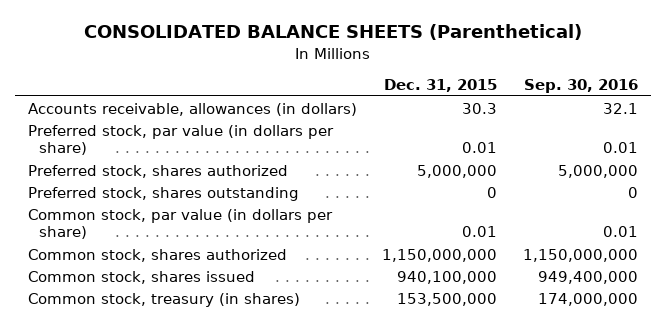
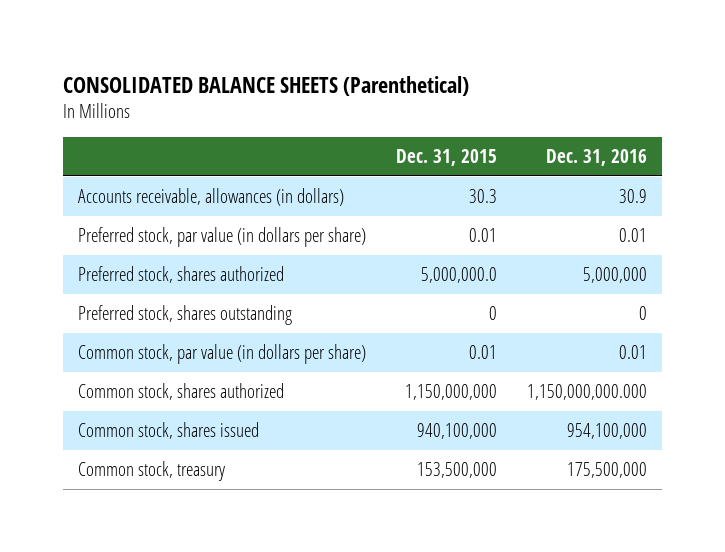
- | Dec. 31, 2015 | Sep. 30, 2016
+ | Dec. 31, 2015 | Dec. 31, 2016
- Preferred stock, shares authorized | 5,000,000 | 5,000,000
+ Preferred stock, shares authorized | 5,000,000.0 | 5,000,000
- Common stock, treasury (in shares) | 153,500,000 | 174,000,000
+ Common stock, treasury | 153,500,000 | 175,500,000

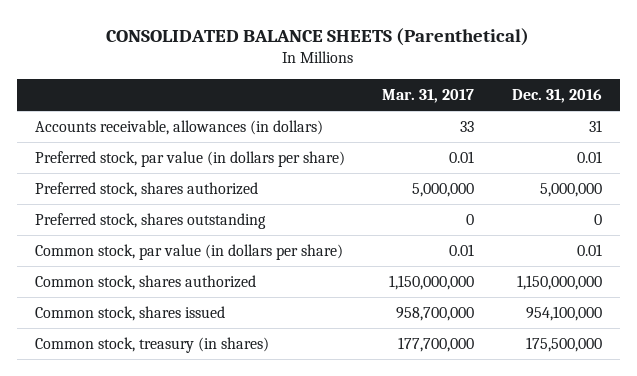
- | Dec. 31, 2015 | Dec. 31, 2016
+ | Mar. 31, 2017 | Dec. 31, 2016
- Accounts receivable, allowances (in dollars) | 30.3 | 30.9
+ Accounts receivable, allowances (in dollars) | 33 | 31
- Common stock, shares authorized | 1,150,000,000 | 1,150,000,000.000
+ Common stock, shares authorized | 1,150,000,000 | 1,150,000,000
- Common stock, treasury | 153,500,000 | 175,500,000
+ Common stock, treasury (in shares) | 177,700,000 | 175,500,000

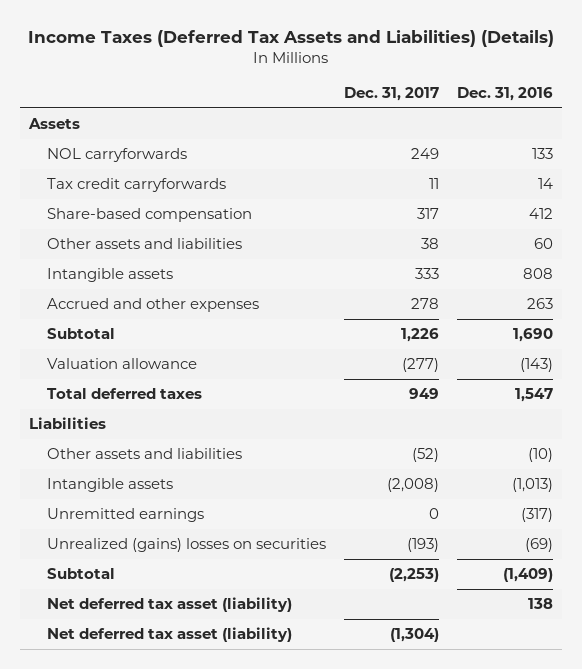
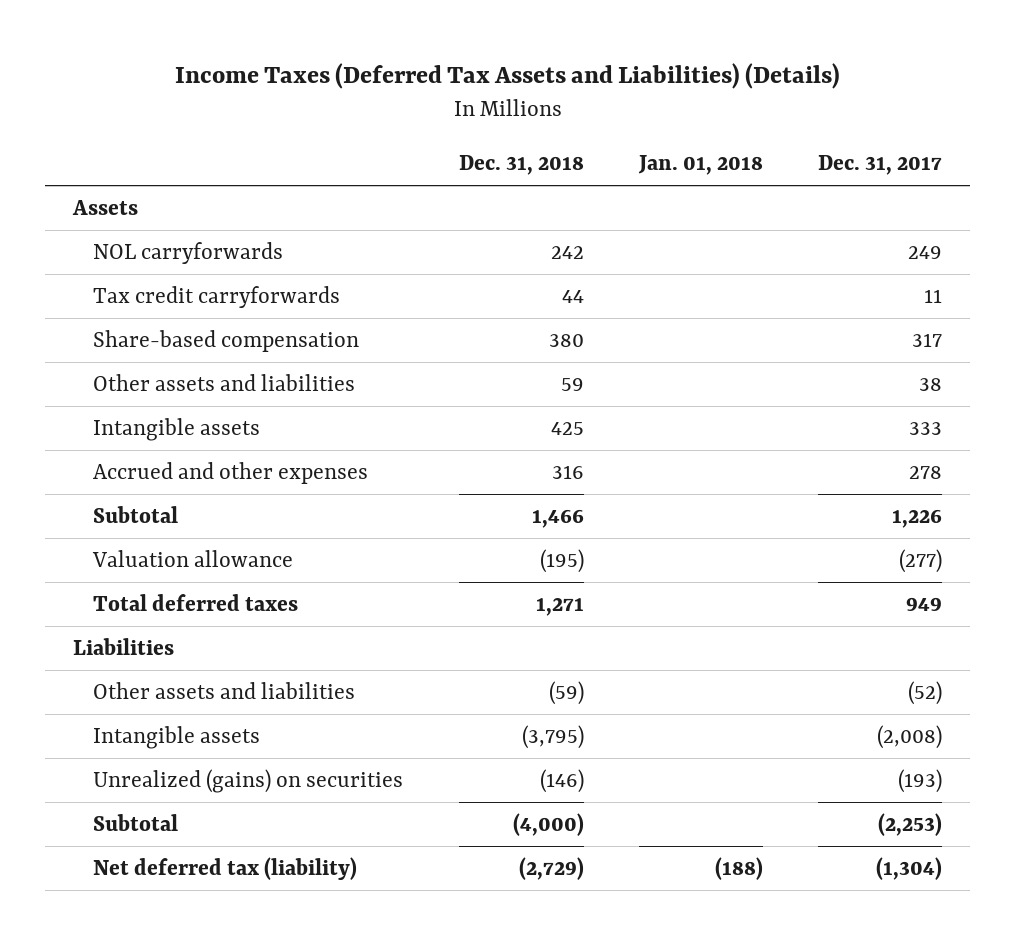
- | Dec. 31, 2017 | Dec. 31, 2016
+ | Dec. 31, 2018 | Jan. 01, 2018 | Dec. 31, 2017
- Unremitted earnings | 0 | (317)
- Unrealized (gains) losses on securities | (193) | (69)
+ Unrealized (gains) on securities | (146) | | (193)
- Net deferred tax asset (liability) | | 138
- Net deferred tax asset (liability) | (1,304) |
+ Net deferred tax (liability) | (2,729) | (188) | (1,304)

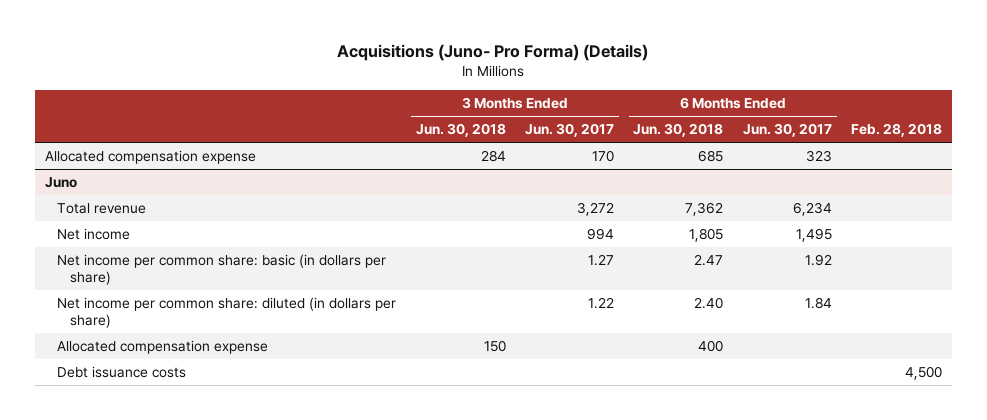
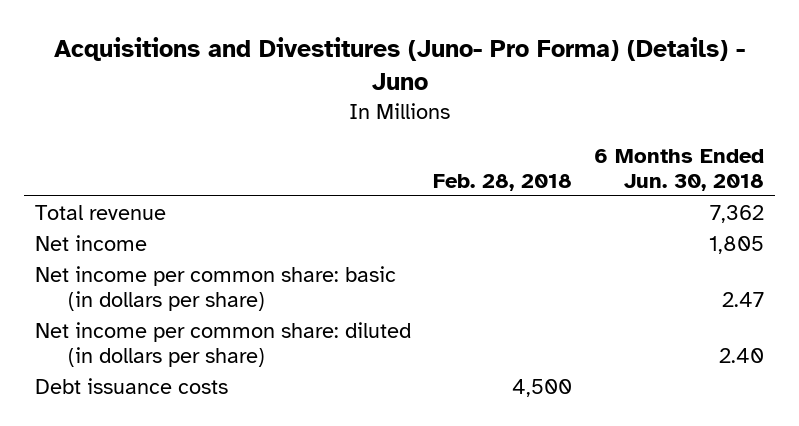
- Acquisitions (Juno- Pro Forma) (Details)
+ Acquisitions and Divestitures (Juno- Pro Forma) (Details) - Juno
- | 3 Months Ended Jun. 30, 2018 | 3 Months Ended Jun. 30, 2017 | 6 Months Ended Jun. 30, 2018 | 6 Months Ended Jun. 30, 2017 | Feb. 28, 2018
+ | Feb. 28, 2018 | 6 Months Ended Jun. 30, 2018
- Allocated compensation expense | 284 | 170 | 685 | 323 |
- Juno
- Allocated compensation expense | 150 | | 400 | |

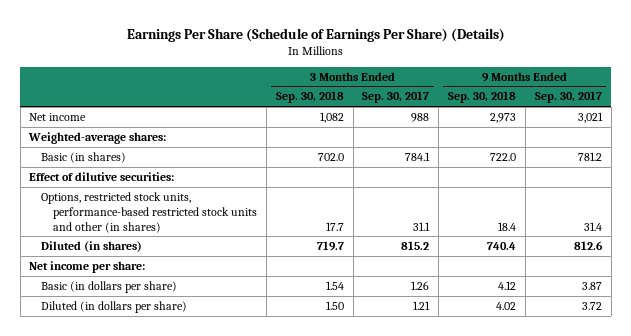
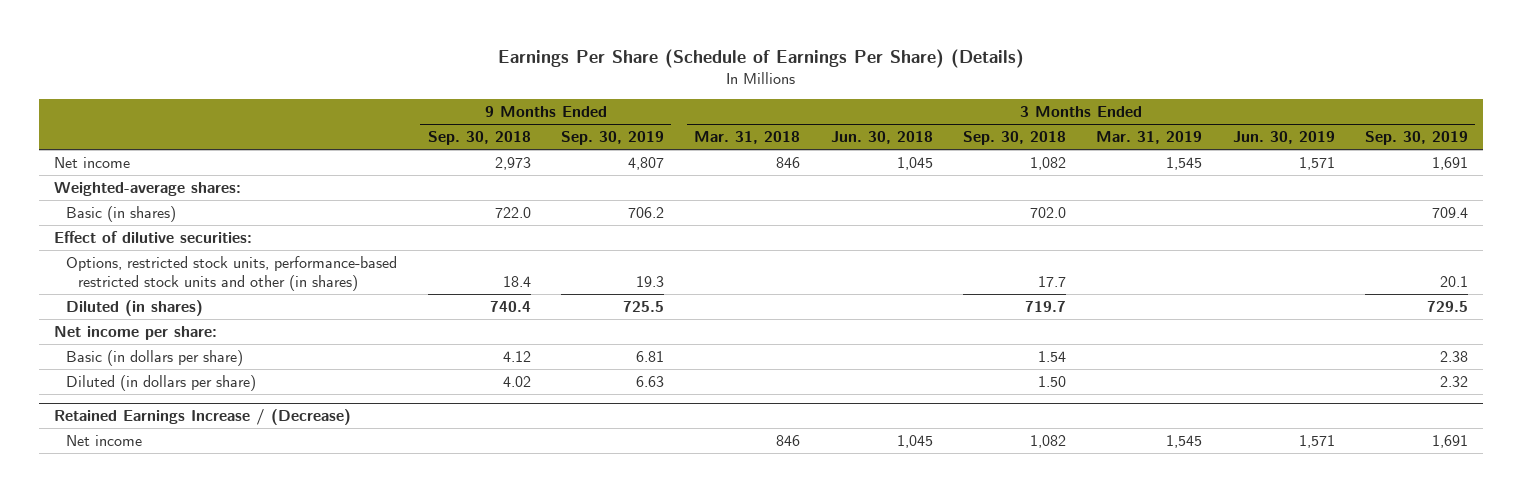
- | 3 Months Ended Sep. 30, 2018 | 3 Months Ended Sep. 30, 2017 | 9 Months Ended Sep. 30, 2018 | 9 Months Ended Sep. 30, 2017
+ | 9 Months Ended Sep. 30, 2018 | 9 Months Ended Sep. 30, 2019 | 3 Months Ended Mar. 31, 2018 | 3 Months Ended Jun. 30, 2018 | 3 Months Ended Sep. 30, 2018 | 3 Months Ended Mar. 31, 2019 | 3 Months Ended Jun. 30, 2019 | 3 Months Ended Sep. 30, 2019
+ Retained Earnings Increase / (Decrease)
+ Net income | | | 846 | 1,045 | 1,082 | 1,545 | 1,571 | 1,691

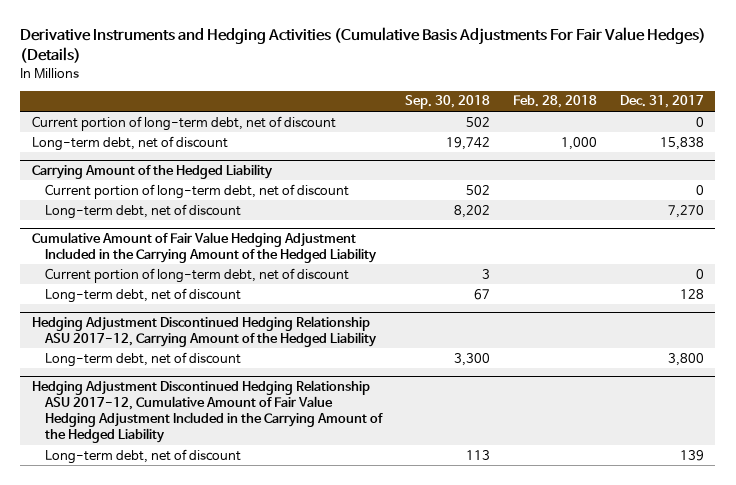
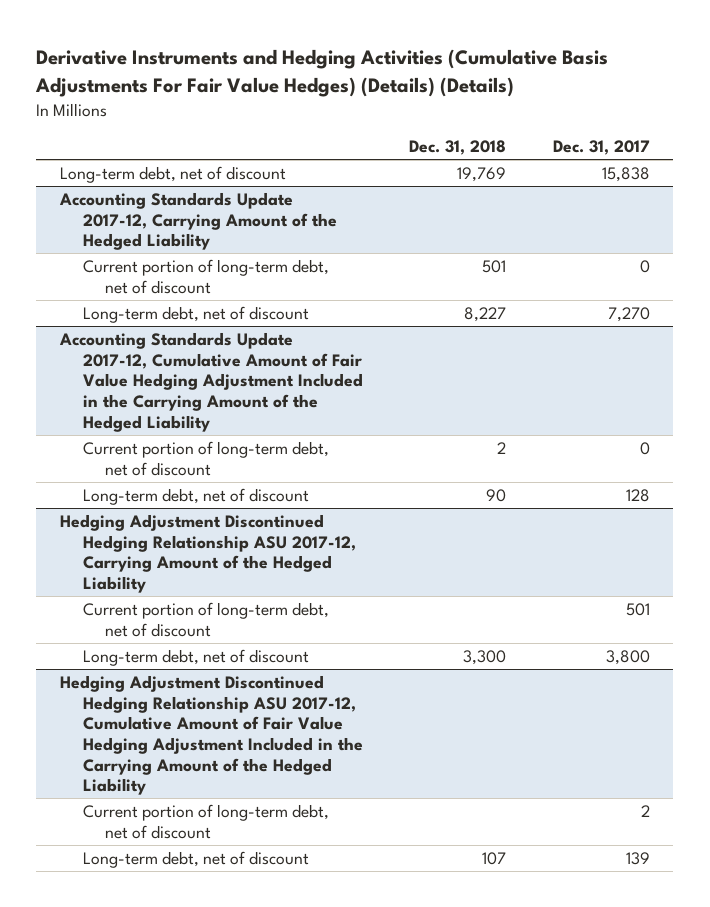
- Derivative Instruments and Hedging Activities (Cumulative Basis Adjustments For Fair Value Hedges) (Details)
+ Derivative Instruments and Hedging Activities (Cumulative Basis Adjustments For Fair Value Hedges) (Details) (Details)
- | Sep. 30, 2018 | Feb. 28, 2018 | Dec. 31, 2017
+ | Dec. 31, 2018 | Dec. 31, 2017
- Current portion of long-term debt, net of discount | 502 | | 0
- Carrying Amount of the Hedged Liability
+ Accounting Standards Update 2017-12, Carrying Amount of the Hedged Liability
- Cumulative Amount of Fair Value Hedging Adjustment Included in the Carrying Amount of the Hedged Liability
+ Accounting Standards Update 2017-12, Cumulative Amount of Fair Value Hedging Adjustment Included in the Carrying Amount of the Hedged Liability
@ Hedging Adjustment Discontinued Hedging Relationship ASU 2017-12, Carrying Amount of the Hedged Liability
+ Current portion of long-term debt, net of discount | | 501
@ Hedging Adjustment Discontinued Hedging Relationship ASU 2017-12, Cumulative Amount of Fair Value Hedging Adjustment Included in the Carrying Amount of the Hedged Liability
+ Current portion of long-term debt, net of discount | | 2

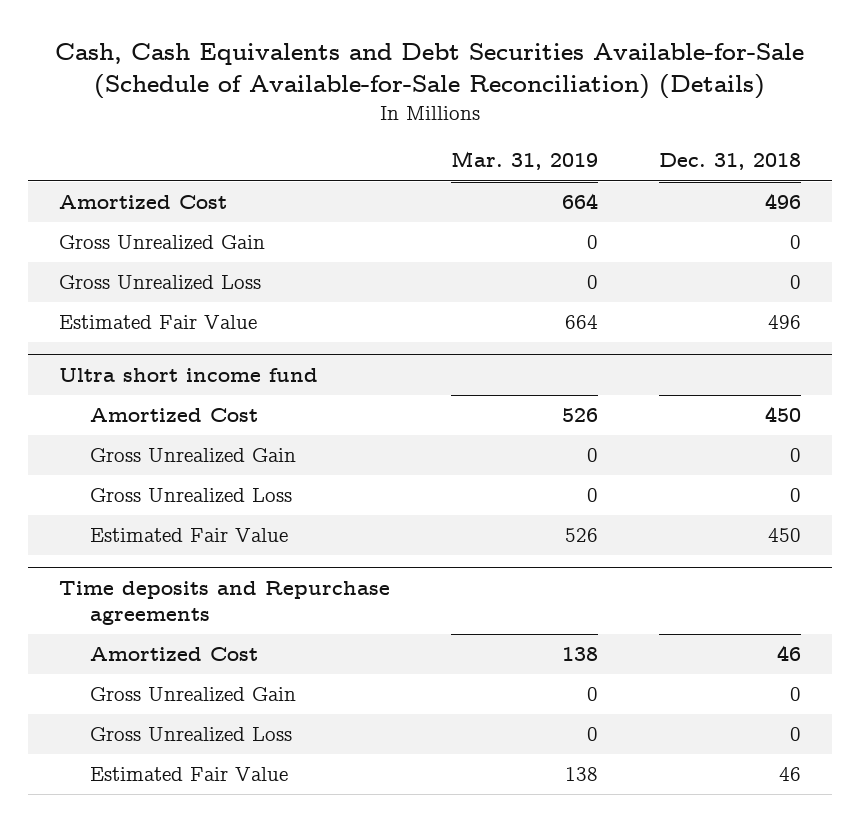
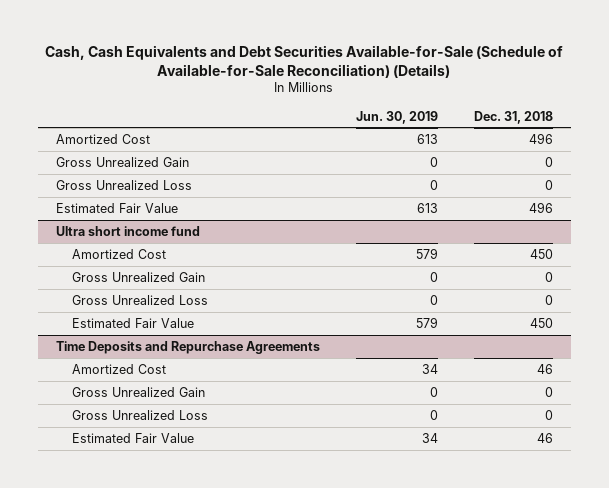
- | Mar. 31, 2019 | Dec. 31, 2018
+ | Jun. 30, 2019 | Dec. 31, 2018
- Time deposits and Repurchase agreements
+ Time Deposits and Repurchase Agreements

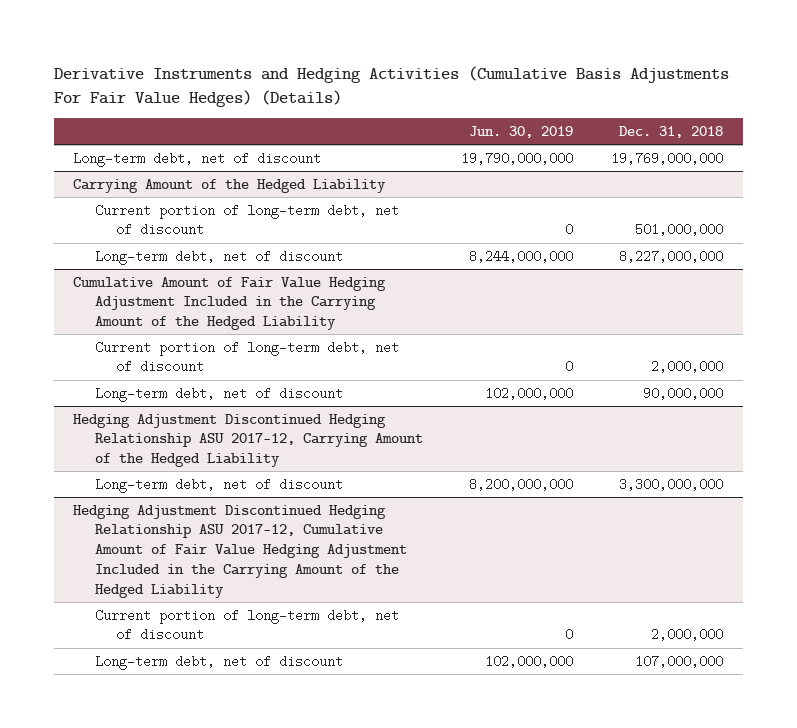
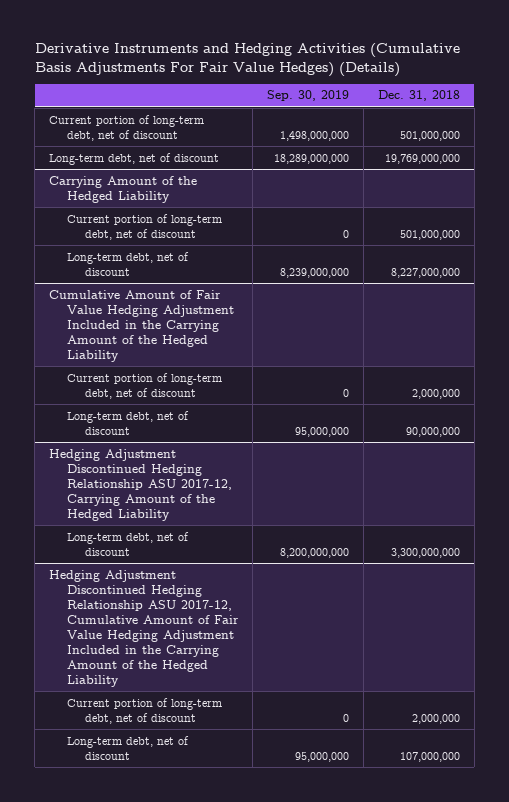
- | Jun. 30, 2019 | Dec. 31, 2018
+ | Sep. 30, 2019 | Dec. 31, 2018
+ Current portion of long-term debt, net of discount | 1,498,000,000 | 501,000,000

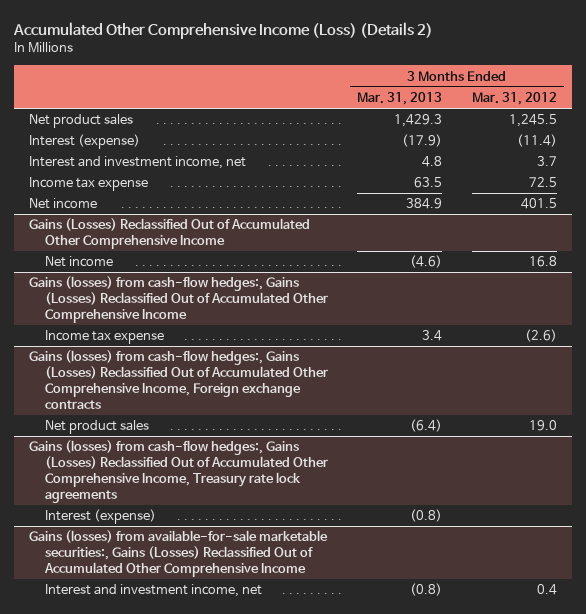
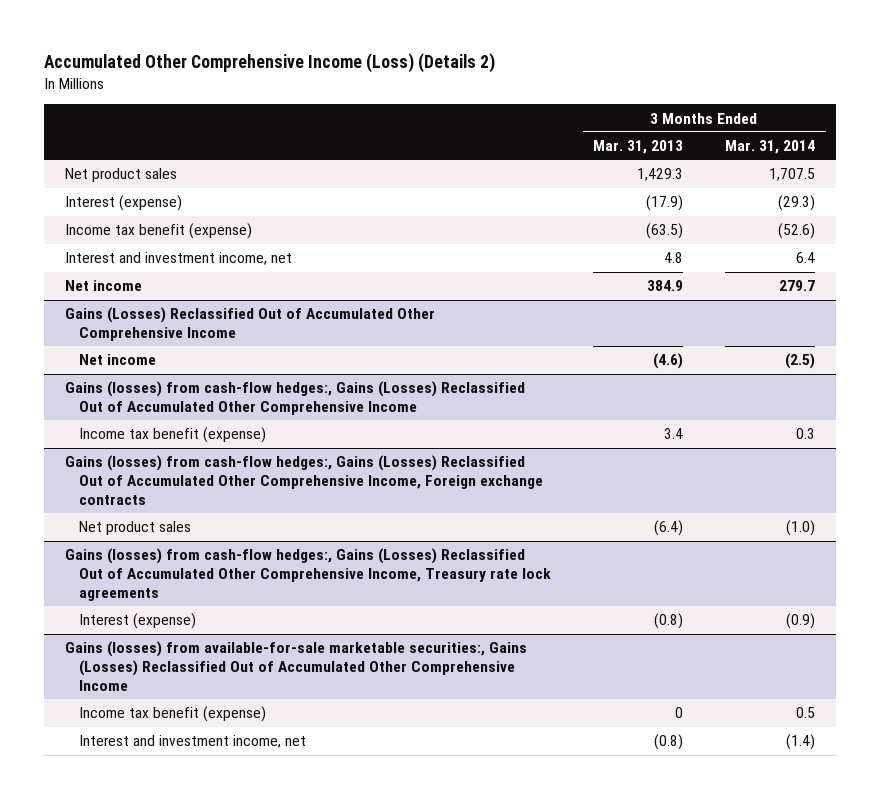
- | 3 Months Ended Mar. 31, 2013 | 3 Months Ended Mar. 31, 2012
+ | 3 Months Ended Mar. 31, 2013 | 3 Months Ended Mar. 31, 2014
+ Income tax benefit (expense) | (63.5) | (52.6)
- Income tax expense | 63.5 | 72.5
@ Gains (losses) from cash-flow hedges:, Gains (Losses) Reclassified Out of Accumulated Other Comprehensive Income
- Income tax expense | 3.4 | (2.6)
+ Income tax benefit (expense) | 3.4 | 0.3
@ Gains (losses) from available-for-sale marketable securities:, Gains (Losses) Reclassified Out of Accumulated Other Comprehensive Income
+ Income tax benefit (expense) | 0 | 0.5

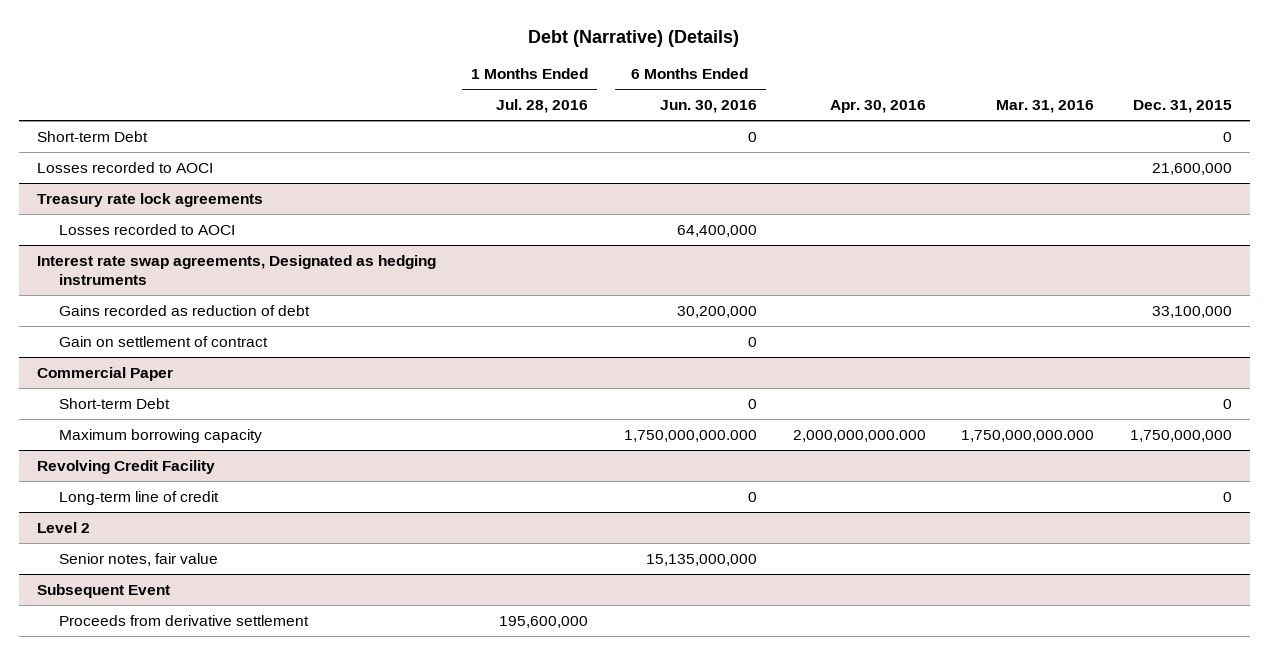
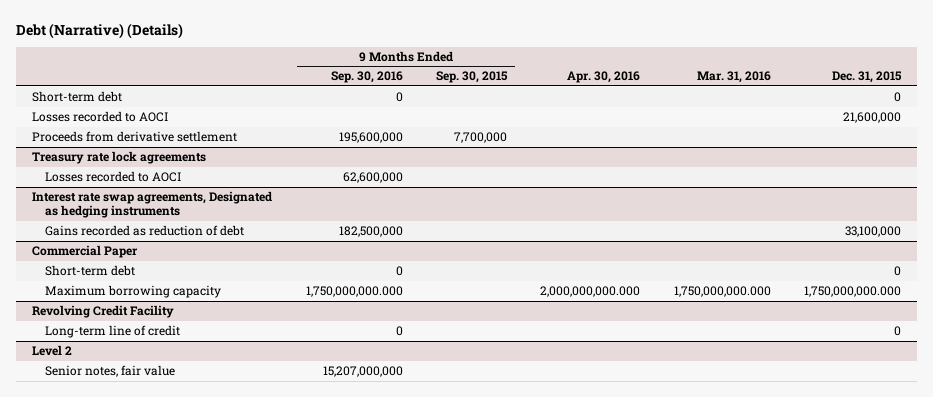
- | 1 Months Ended Jul. 28, 2016 | 6 Months Ended Jun. 30, 2016 | Apr. 30, 2016 | Mar. 31, 2016 | Dec. 31, 2015
+ | 9 Months Ended Sep. 30, 2016 | 9 Months Ended Sep. 30, 2015 | Apr. 30, 2016 | Mar. 31, 2016 | Dec. 31, 2015
- Short-term Debt | | 0 | | | 0
+ Short-term debt | 0 | | | | 0
+ Proceeds from derivative settlement | 195,600,000 | 7,700,000 | | |
@ Interest rate swap agreements, Designated as hedging instruments
- Gain on settlement of contract | | 0 | | |
@ Commercial Paper
- Short-term Debt | | 0 | | | 0
- Maximum borrowing capacity | | 1,750,000,000.000 | 2,000,000,000.000 | 1,750,000,000.000 | 1,750,000,000
+ Short-term debt | 0 | | | | 0
+ Maximum borrowing capacity | 1,750,000,000.000 | | 2,000,000,000.000 | 1,750,000,000.000 | 1,750,000,000.000
- Subsequent Event
- Proceeds from derivative settlement | 195,600,000 | | | |

